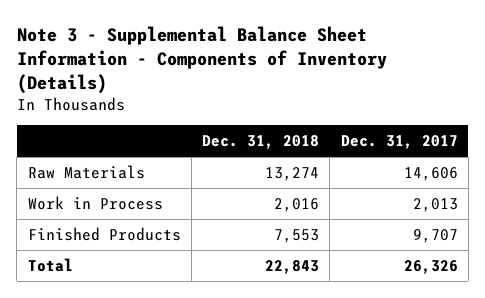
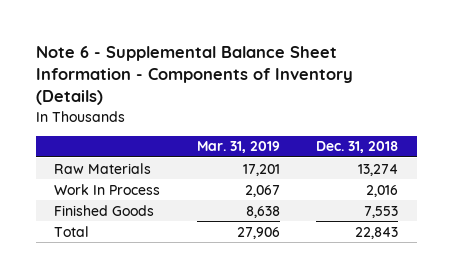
- Note 3 - Supplemental Balance Sheet Information - Components of Inventory (Details)
+ Note 6 - Supplemental Balance Sheet Information - Components of Inventory (Details)
- | Dec. 31, 2018 | Dec. 31, 2017
+ | Mar. 31, 2019 | Dec. 31, 2018
- Work in Process | 2,016 | 2,013
- Finished Products | 7,553 | 9,707
+ Work In Process | 2,067 | 2,016
+ Finished Goods | 8,638 | 7,553

